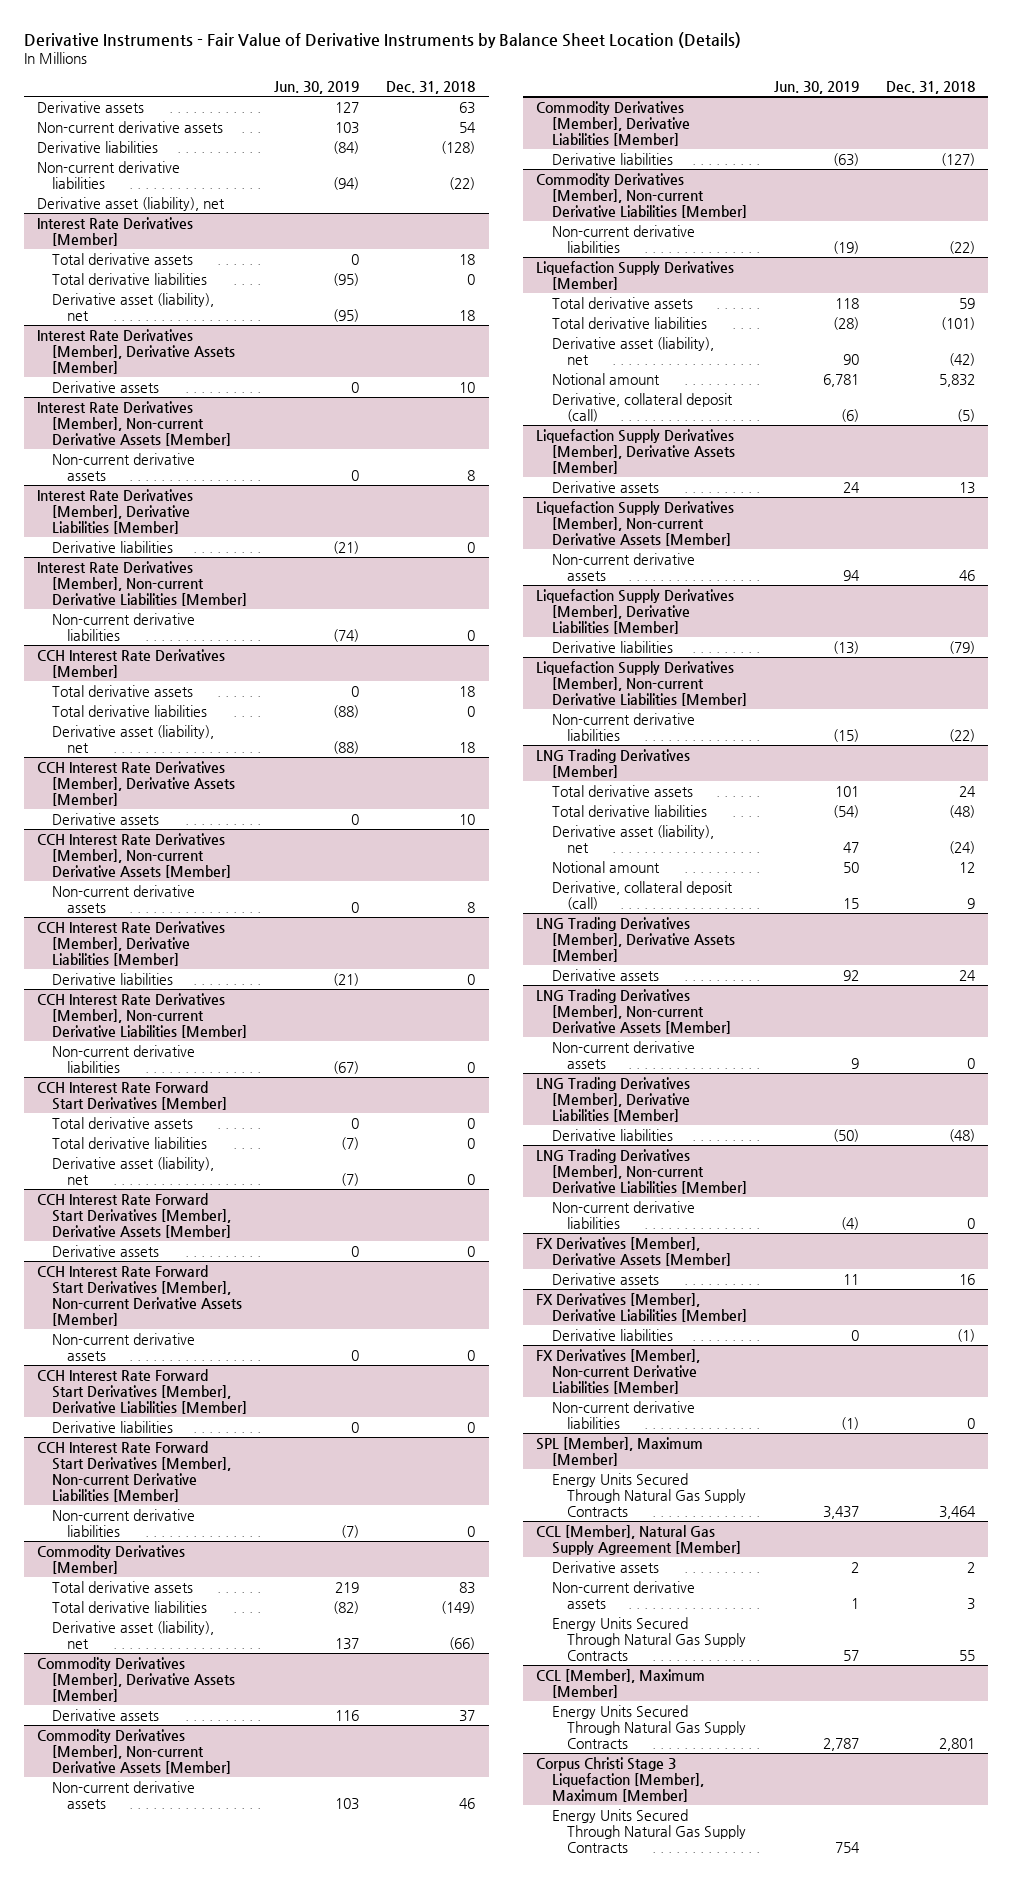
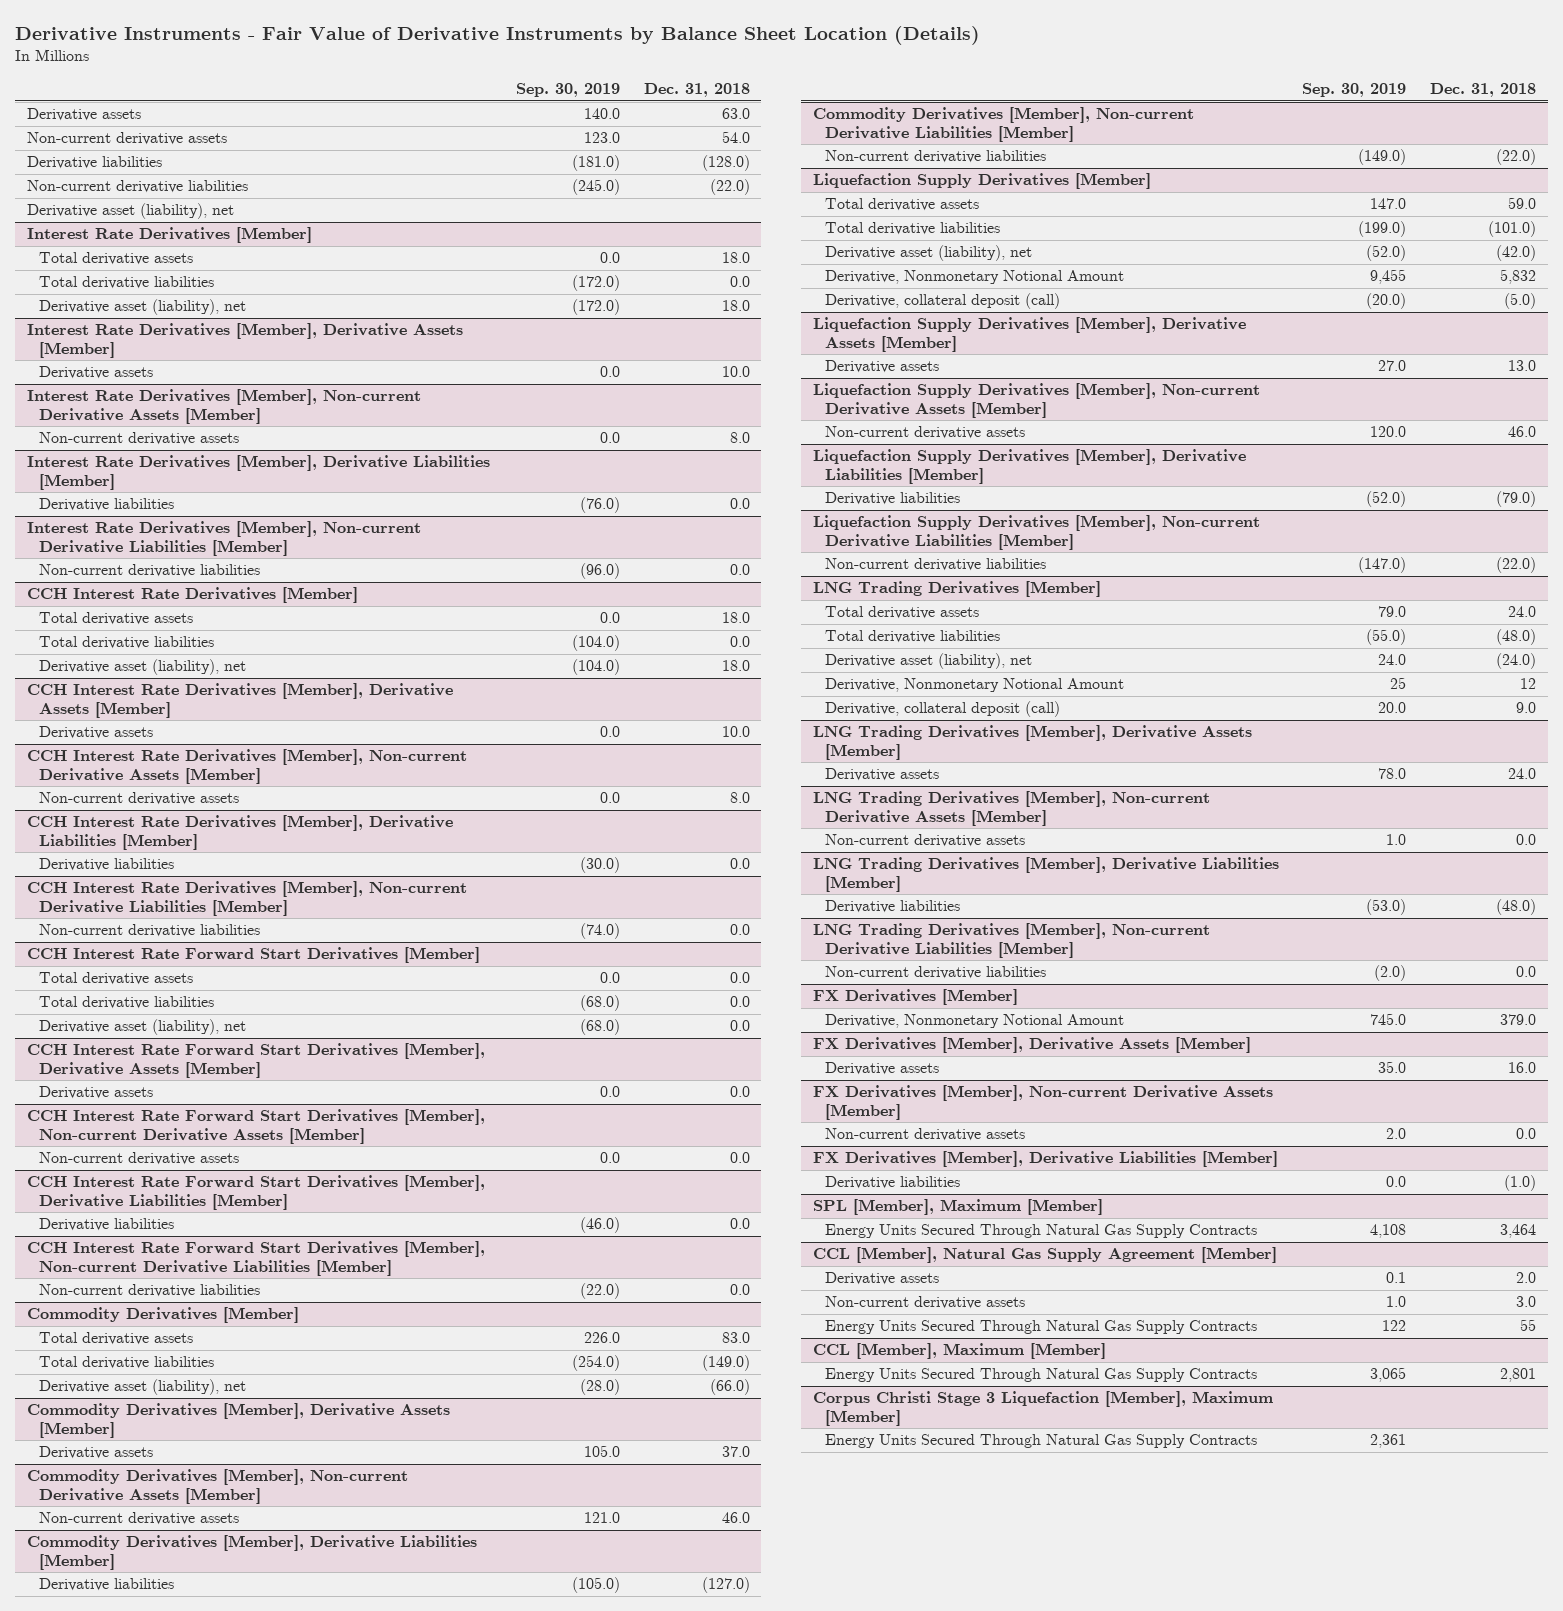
- | Jun. 30, 2019 | Dec. 31, 2018
+ | Sep. 30, 2019 | Dec. 31, 2018
- Derivative assets | 127 | 63
- Non-current derivative assets | 103 | 54
- Derivative liabilities | (84) | (128)
- Non-current derivative liabilities | (94) | (22)
+ Derivative assets | 140.0 | 63.0
+ Non-current derivative assets | 123.0 | 54.0
+ Derivative liabilities | (181.0) | (128.0)
+ Non-current derivative liabilities | (245.0) | (22.0)
@ Interest Rate Derivatives [Member]
- Total derivative assets | 0 | 18
- Total derivative liabilities | (95) | 0
- Derivative asset (liability), net | (95) | 18
+ Total derivative assets | 0.0 | 18.0
+ Total derivative liabilities | (172.0) | 0.0
+ Derivative asset (liability), net | (172.0) | 18.0
@ Interest Rate Derivatives [Member], Derivative Assets [Member]
- Derivative assets | 0 | 10
+ Derivative assets | 0.0 | 10.0
@ Interest Rate Derivatives [Member], Non-current Derivative Assets [Member]
- Non-current derivative assets | 0 | 8
+ Non-current derivative assets | 0.0 | 8.0
@ Interest Rate Derivatives [Member], Derivative Liabilities [Member]
- Derivative liabilities | (21) | 0
+ Derivative liabilities | (76.0) | 0.0
@ Interest Rate Derivatives [Member], Non-current Derivative Liabilities [Member]
- Non-current derivative liabilities | (74) | 0
+ Non-current derivative liabilities | (96.0) | 0.0
@ CCH Interest Rate Derivatives [Member]
- Total derivative assets | 0 | 18
- Total derivative liabilities | (88) | 0
- Derivative asset (liability), net | (88) | 18
+ Total derivative assets | 0.0 | 18.0
+ Total derivative liabilities | (104.0) | 0.0
+ Derivative asset (liability), net | (104.0) | 18.0
@ CCH Interest Rate Derivatives [Member], Derivative Assets [Member]
- Derivative assets | 0 | 10
+ Derivative assets | 0.0 | 10.0
@ CCH Interest Rate Derivatives [Member], Non-current Derivative Assets [Member]
- Non-current derivative assets | 0 | 8
+ Non-current derivative assets | 0.0 | 8.0
@ CCH Interest Rate Derivatives [Member], Derivative Liabilities [Member]
- Derivative liabilities | (21) | 0
+ Derivative liabilities | (30.0) | 0.0
@ CCH Interest Rate Derivatives [Member], Non-current Derivative Liabilities [Member]
- Non-current derivative liabilities | (67) | 0
+ Non-current derivative liabilities | (74.0) | 0.0
@ CCH Interest Rate Forward Start Derivatives [Member]
- Total derivative assets | 0 | 0
- Total derivative liabilities | (7) | 0
- Derivative asset (liability), net | (7) | 0
+ Total derivative assets | 0.0 | 0.0
+ Total derivative liabilities | (68.0) | 0.0
+ Derivative asset (liability), net | (68.0) | 0.0
@ CCH Interest Rate Forward Start Derivatives [Member], Derivative Assets [Member]
- Derivative assets | 0 | 0
+ Derivative assets | 0.0 | 0.0
@ CCH Interest Rate Forward Start Derivatives [Member], Non-current Derivative Assets [Member]
- Non-current derivative assets | 0 | 0
+ Non-current derivative assets | 0.0 | 0.0
@ CCH Interest Rate Forward Start Derivatives [Member], Derivative Liabilities [Member]
- Derivative liabilities | 0 | 0
+ Derivative liabilities | (46.0) | 0.0
@ CCH Interest Rate Forward Start Derivatives [Member], Non-current Derivative Liabilities [Member]
- Non-current derivative liabilities | (7) | 0
+ Non-current derivative liabilities | (22.0) | 0.0
@ Commodity Derivatives [Member]
- Total derivative assets | 219 | 83
- Total derivative liabilities | (82) | (149)
- Derivative asset (liability), net | 137 | (66)
+ Total derivative assets | 226.0 | 83.0
+ Total derivative liabilities | (254.0) | (149.0)
+ Derivative asset (liability), net | (28.0) | (66.0)
@ Commodity Derivatives [Member], Derivative Assets [Member]
- Derivative assets | 116 | 37
+ Derivative assets | 105.0 | 37.0
@ Commodity Derivatives [Member], Non-current Derivative Assets [Member]
- Non-current derivative assets | 103 | 46
+ Non-current derivative assets | 121.0 | 46.0
@ Commodity Derivatives [Member], Derivative Liabilities [Member]
- Derivative liabilities | (63) | (127)
+ Derivative liabilities | (105.0) | (127.0)
@ Commodity Derivatives [Member], Non-current Derivative Liabilities [Member]
- Non-current derivative liabilities | (19) | (22)
+ Non-current derivative liabilities | (149.0) | (22.0)
@ Liquefaction Supply Derivatives [Member]
- Total derivative assets | 118 | 59
- Total derivative liabilities | (28) | (101)
- Derivative asset (liability), net | 90 | (42)
- Notional amount | 6,781 | 5,832
- Derivative, collateral deposit (call) | (6) | (5)
+ Total derivative assets | 147.0 | 59.0
+ Total derivative liabilities | (199.0) | (101.0)
+ Derivative asset (liability), net | (52.0) | (42.0)
+ Derivative, Nonmonetary Notional Amount | 9,455 | 5,832
+ Derivative, collateral deposit (call) | (20.0) | (5.0)
@ Liquefaction Supply Derivatives [Member], Derivative Assets [Member]
- Derivative assets | 24 | 13
+ Derivative assets | 27.0 | 13.0
@ Liquefaction Supply Derivatives [Member], Non-current Derivative Assets [Member]
- Non-current derivative assets | 94 | 46
+ Non-current derivative assets | 120.0 | 46.0
@ Liquefaction Supply Derivatives [Member], Derivative Liabilities [Member]
- Derivative liabilities | (13) | (79)
+ Derivative liabilities | (52.0) | (79.0)
@ Liquefaction Supply Derivatives [Member], Non-current Derivative Liabilities [Member]
- Non-current derivative liabilities | (15) | (22)
+ Non-current derivative liabilities | (147.0) | (22.0)
@ LNG Trading Derivatives [Member]
- Total derivative assets | 101 | 24
- Total derivative liabilities | (54) | (48)
- Derivative asset (liability), net | 47 | (24)
- Notional amount | 50 | 12
- Derivative, collateral deposit (call) | 15 | 9
+ Total derivative assets | 79.0 | 24.0
+ Total derivative liabilities | (55.0) | (48.0)
+ Derivative asset (liability), net | 24.0 | (24.0)
+ Derivative, Nonmonetary Notional Amount | 25 | 12
+ Derivative, collateral deposit (call) | 20.0 | 9.0
@ LNG Trading Derivatives [Member], Derivative Assets [Member]
- Derivative assets | 92 | 24
+ Derivative assets | 78.0 | 24.0
@ LNG Trading Derivatives [Member], Non-current Derivative Assets [Member]
- Non-current derivative assets | 9 | 0
+ Non-current derivative assets | 1.0 | 0.0
@ LNG Trading Derivatives [Member], Derivative Liabilities [Member]
- Derivative liabilities | (50) | (48)
+ Derivative liabilities | (53.0) | (48.0)
@ LNG Trading Derivatives [Member], Non-current Derivative Liabilities [Member]
- Non-current derivative liabilities | (4) | 0
+ Non-current derivative liabilities | (2.0) | 0.0
+ FX Derivatives [Member]
+ Derivative, Nonmonetary Notional Amount | 745.0 | 379.0
@ FX Derivatives [Member], Derivative Assets [Member]
- Derivative assets | 11 | 16
+ Derivative assets | 35.0 | 16.0
+ FX Derivatives [Member], Non-current Derivative Assets [Member]
+ Non-current derivative assets | 2.0 | 0.0
@ FX Derivatives [Member], Derivative Liabilities [Member]
- Derivative liabilities | 0 | (1)
- FX Derivatives [Member], Non-current Derivative Liabilities [Member]
- Non-current derivative liabilities | (1) | 0
@ FX Derivatives [Member], Derivative Liabilities [Member]
+ Derivative liabilities | 0.0 | (1.0)
@ CCL [Member], Natural Gas Supply Agreement [Member]
- Derivative assets | 2 | 2
- Non-current derivative assets | 1 | 3
+ Derivative assets | 0.1 | 2.0
+ Non-current derivative assets | 1.0 | 3.0

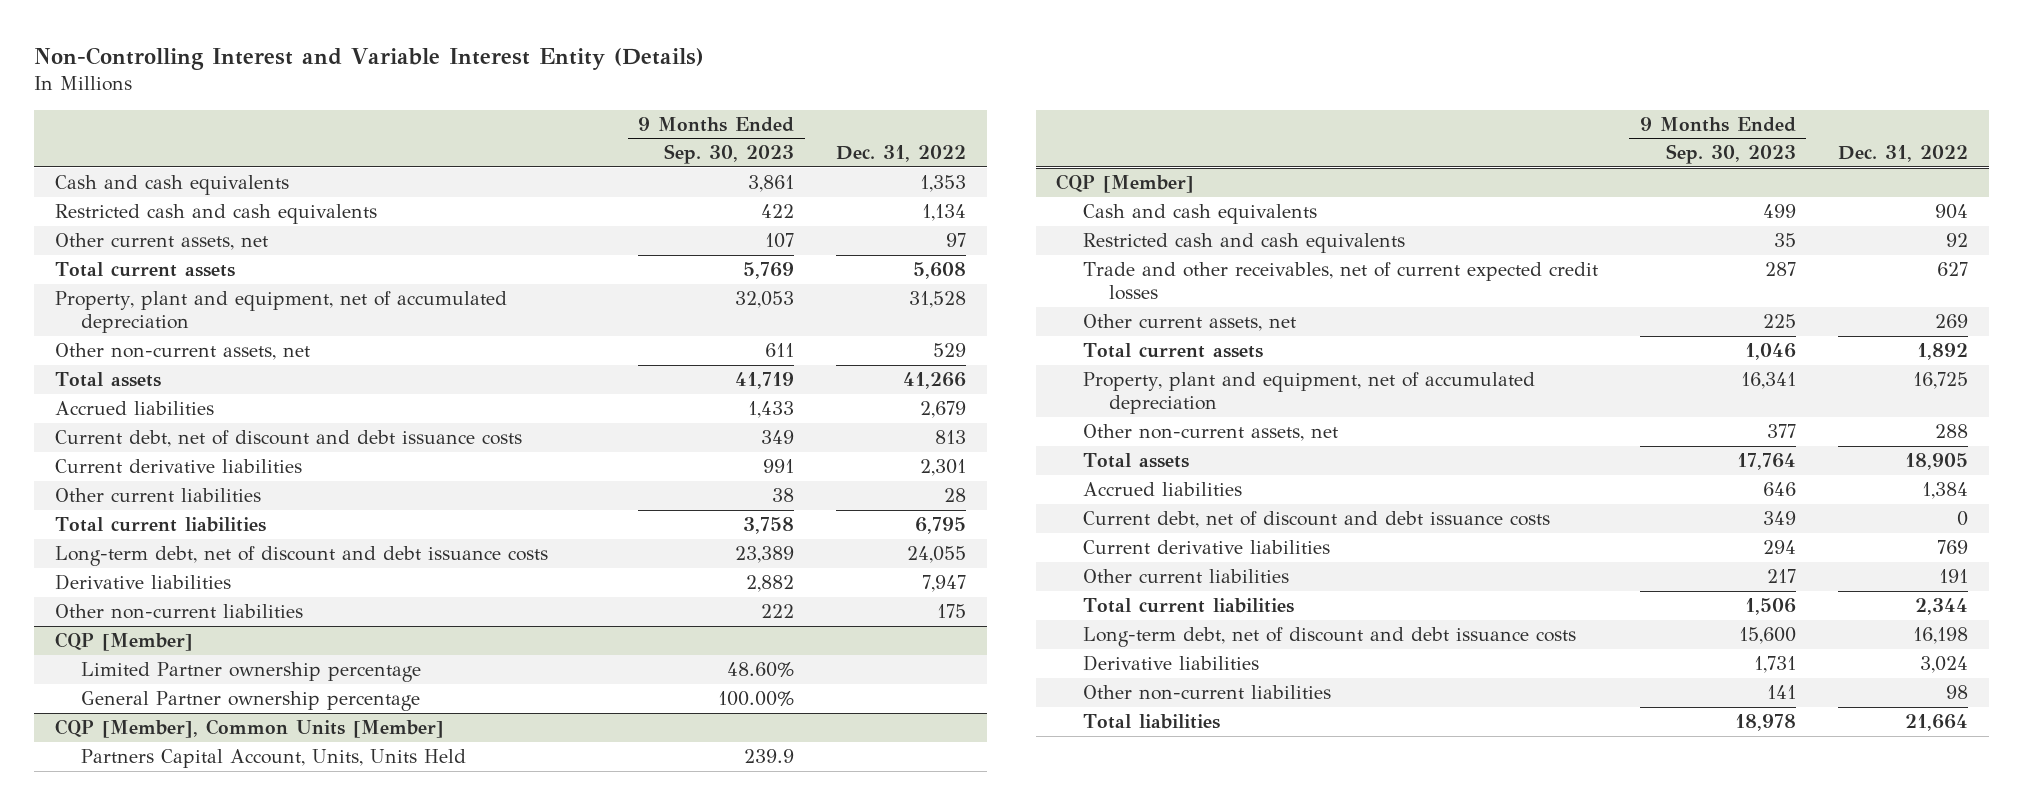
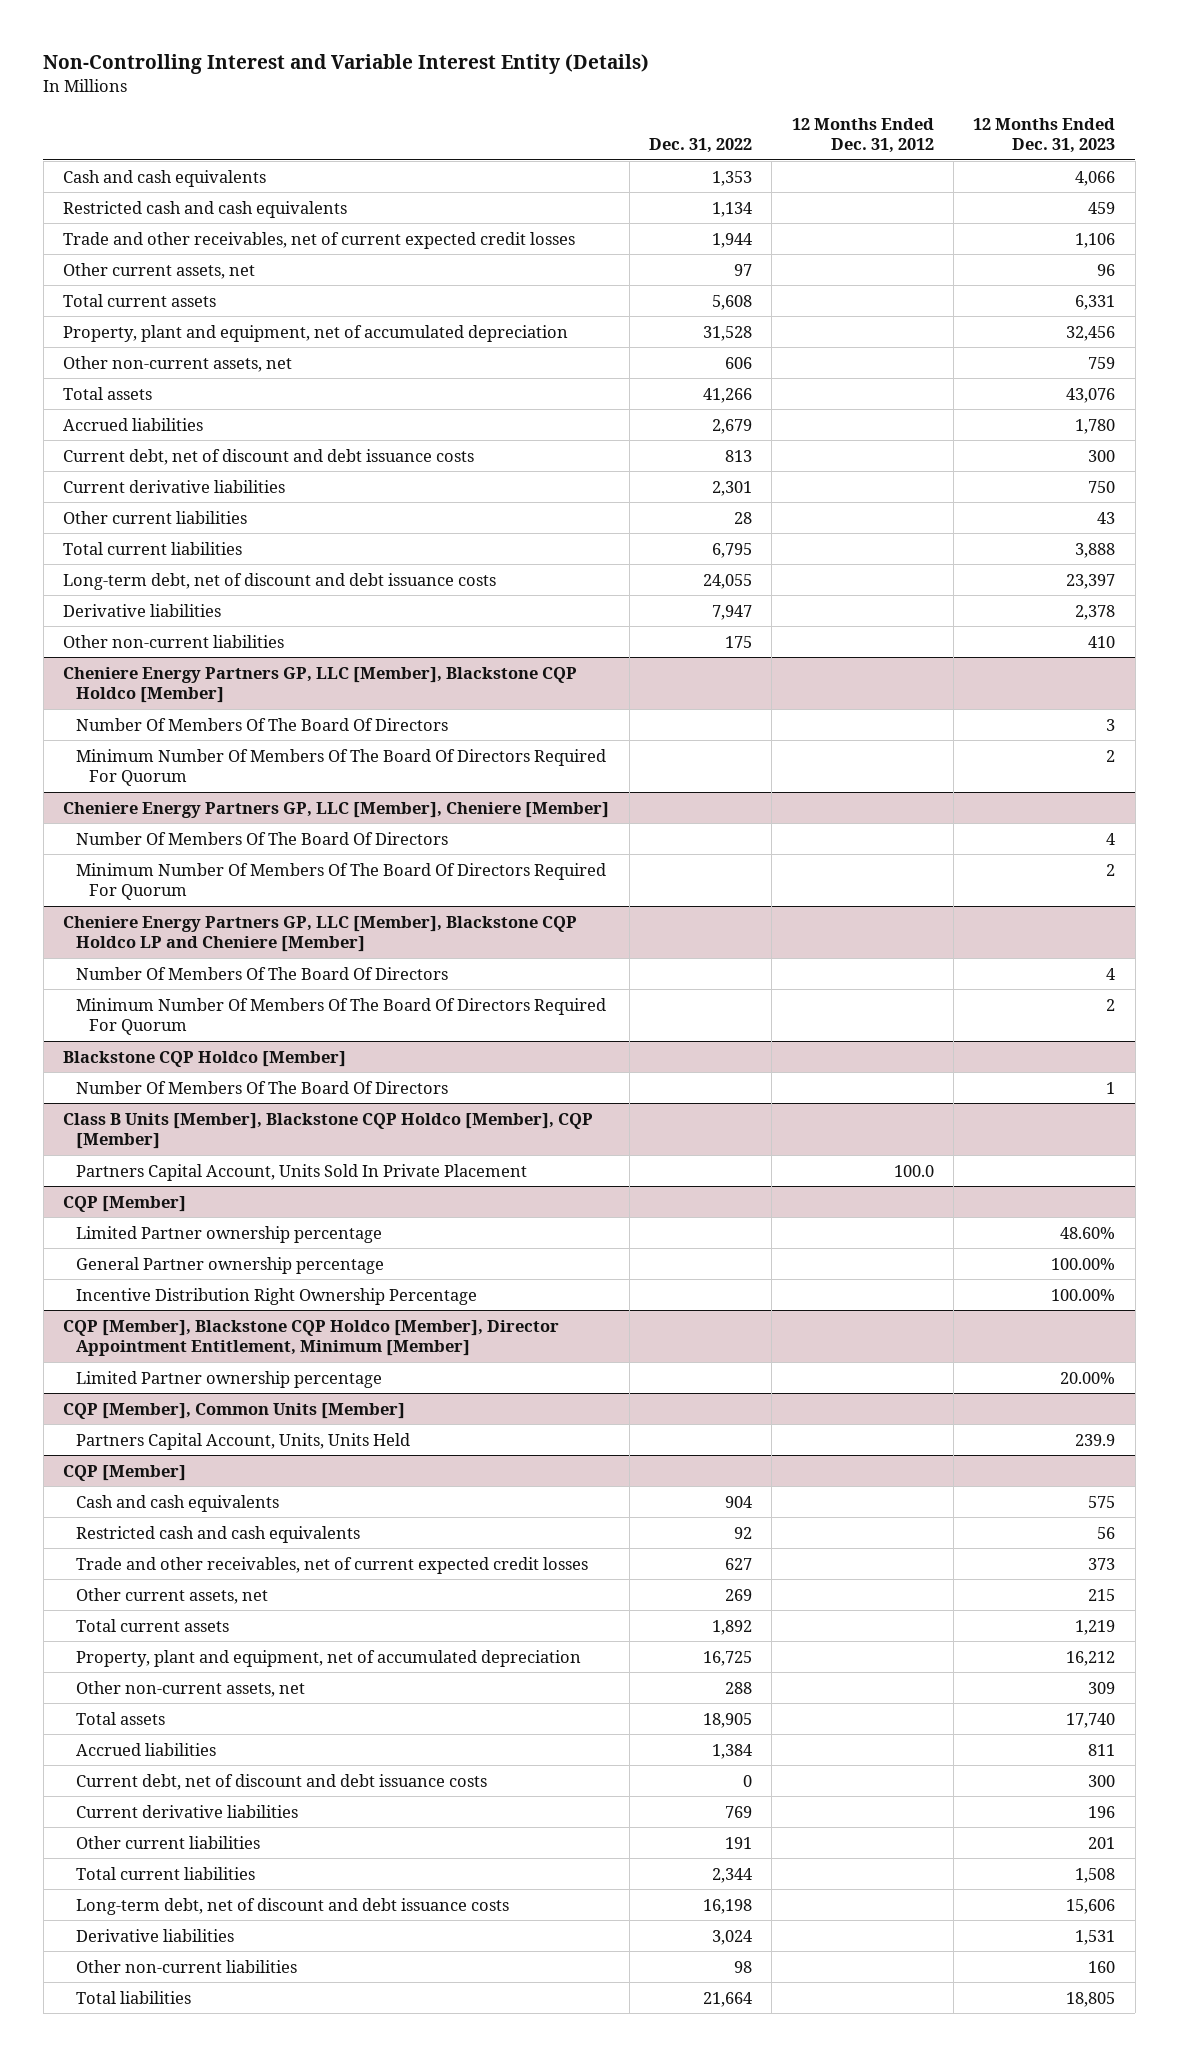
- | 9 Months Ended Sep. 30, 2023 | Dec. 31, 2022
+ | Dec. 31, 2022 | 12 Months Ended Dec. 31, 2012 | 12 Months Ended Dec. 31, 2023
+ Trade and other receivables, net of current expected credit losses | 1,944 | | 1,106
- Other non-current assets, net | 611 | 529
+ Other non-current assets, net | 606 | | 759
+ Cheniere Energy Partners GP, LLC [Member], Blackstone CQP Holdco [Member]
+ Number Of Members Of The Board Of Directors | | | 3
+ Minimum Number Of Members Of The Board Of Directors Required For Quorum | | | 2
+ Cheniere Energy Partners GP, LLC [Member], Cheniere [Member]
+ Number Of Members Of The Board Of Directors | | | 4
+ Minimum Number Of Members Of The Board Of Directors Required For Quorum | | | 2
+ Cheniere Energy Partners GP, LLC [Member], Blackstone CQP Holdco LP and Cheniere [Member]
+ Number Of Members Of The Board Of Directors | | | 4
+ Minimum Number Of Members Of The Board Of Directors Required For Quorum | | | 2
+ Blackstone CQP Holdco [Member]
+ Number Of Members Of The Board Of Directors | | | 1
+ Class B Units [Member], Blackstone CQP Holdco [Member], CQP [Member]
+ Partners Capital Account, Units Sold In Private Placement | | 100.0 |
@ CQP [Member]
+ Incentive Distribution Right Ownership Percentage | | | 100.00%
+ CQP [Member], Blackstone CQP Holdco [Member], Director Appointment Entitlement, Minimum [Member]
+ Limited Partner ownership percentage | | | 20.00%

